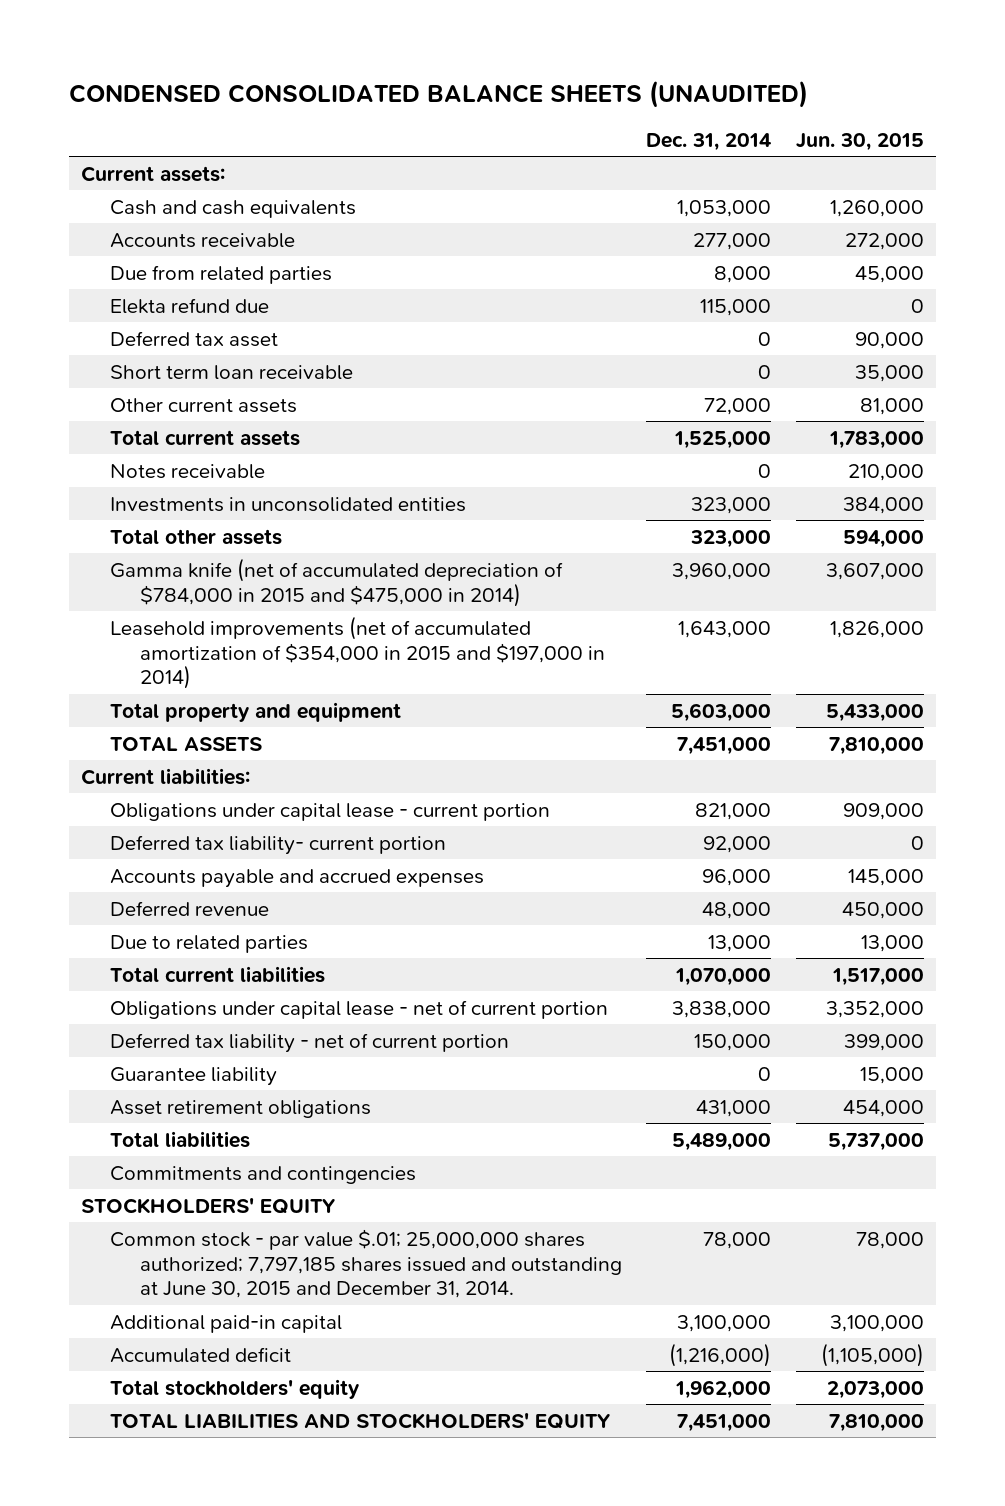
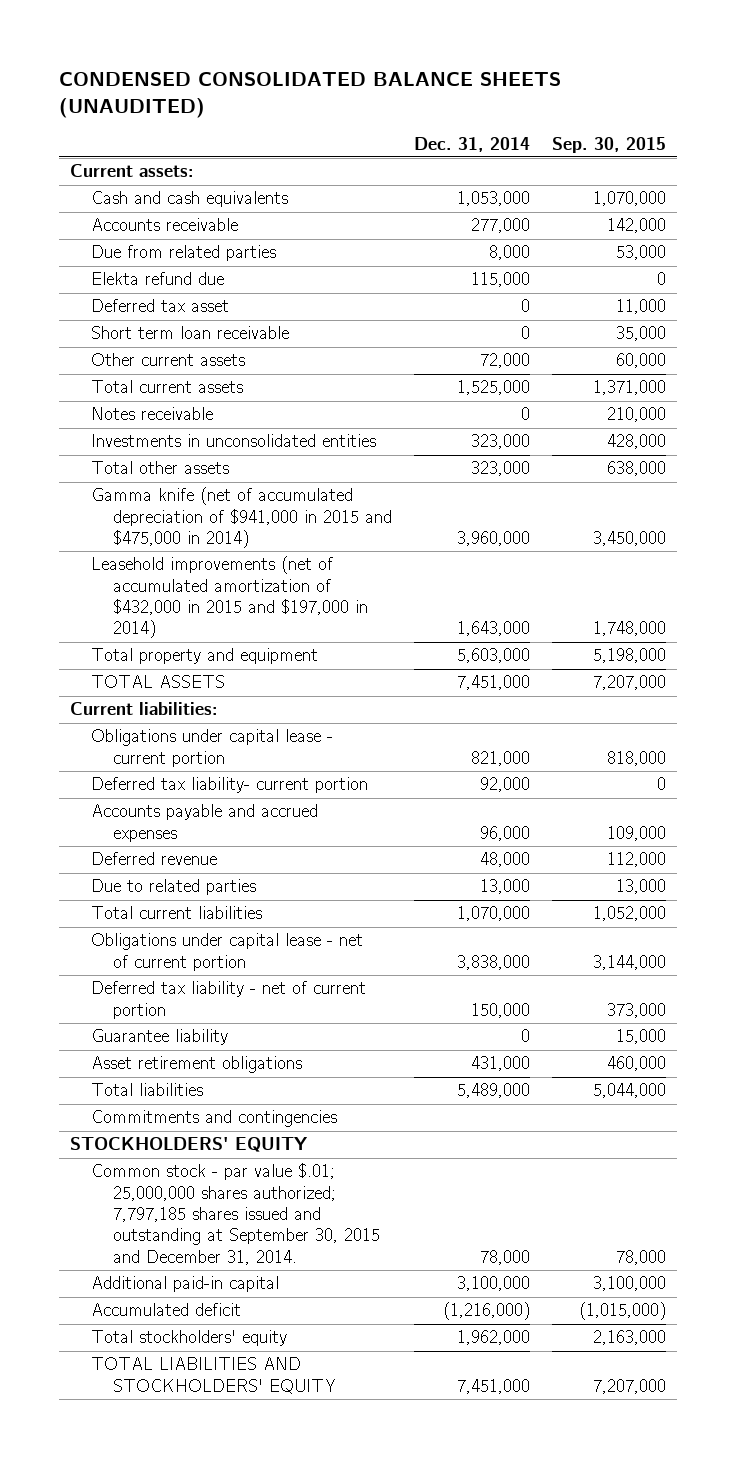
- | Dec. 31, 2014 | Jun. 30, 2015
+ | Dec. 31, 2014 | Sep. 30, 2015
- Gamma knife (net of accumulated depreciation of $784,000 in 2015 and $475,000 in 2014) | 3,960,000 | 3,607,000
- Leasehold improvements (net of accumulated amortization of $354,000 in 2015 and $197,000 in 2014) | 1,643,000 | 1,826,000
+ Gamma knife (net of accumulated depreciation of $941,000 in 2015 and $475,000 in 2014) | 3,960,000 | 3,450,000
+ Leasehold improvements (net of accumulated amortization of $432,000 in 2015 and $197,000 in 2014) | 1,643,000 | 1,748,000
- Common stock - par value $.01; 25,000,000 shares authorized; 7,797,185 shares issued and outstanding at June 30, 2015 and December 31, 2014. | 78,000 | 78,000
+ Common stock - par value $.01; 25,000,000 shares authorized; 7,797,185 shares issued and outstanding at September 30, 2015 and December 31, 2014. | 78,000 | 78,000

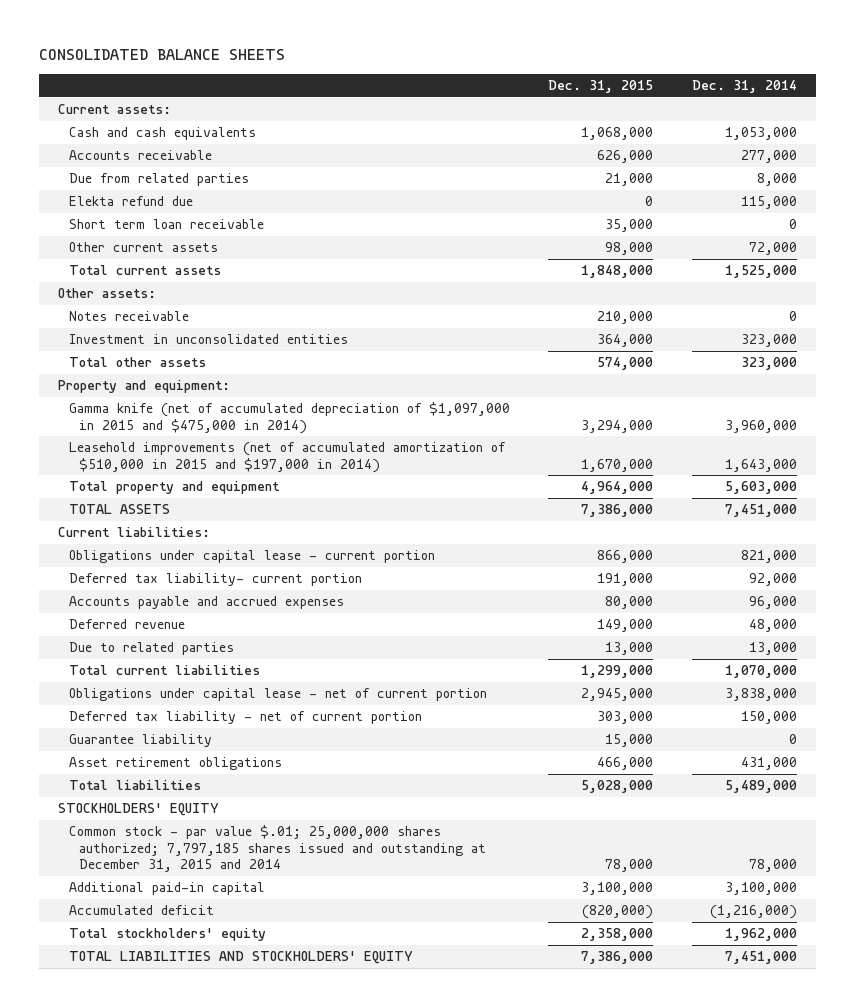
- CONDENSED CONSOLIDATED BALANCE SHEETS (UNAUDITED)
+ CONSOLIDATED BALANCE SHEETS
- | Dec. 31, 2014 | Sep. 30, 2015
+ | Dec. 31, 2015 | Dec. 31, 2014
- Deferred tax asset | 0 | 11,000
+ Other assets:
- Investments in unconsolidated entities | 323,000 | 428,000
+ Investment in unconsolidated entities | 364,000 | 323,000
- Gamma knife (net of accumulated depreciation of $941,000 in 2015 and $475,000 in 2014) | 3,960,000 | 3,450,000
- Leasehold improvements (net of accumulated amortization of $432,000 in 2015 and $197,000 in 2014) | 1,643,000 | 1,748,000
+ Property and equipment:
+ Gamma knife (net of accumulated depreciation of $1,097,000 in 2015 and $475,000 in 2014) | 3,294,000 | 3,960,000
+ Leasehold improvements (net of accumulated amortization of $510,000 in 2015 and $197,000 in 2014) | 1,670,000 | 1,643,000
- Commitments and contingencies
- Common stock - par value $.01; 25,000,000 shares authorized; 7,797,185 shares issued and outstanding at September 30, 2015 and December 31, 2014. | 78,000 | 78,000
+ Common stock - par value $.01; 25,000,000 shares authorized; 7,797,185 shares issued and outstanding at December 31, 2015 and 2014 | 78,000 | 78,000

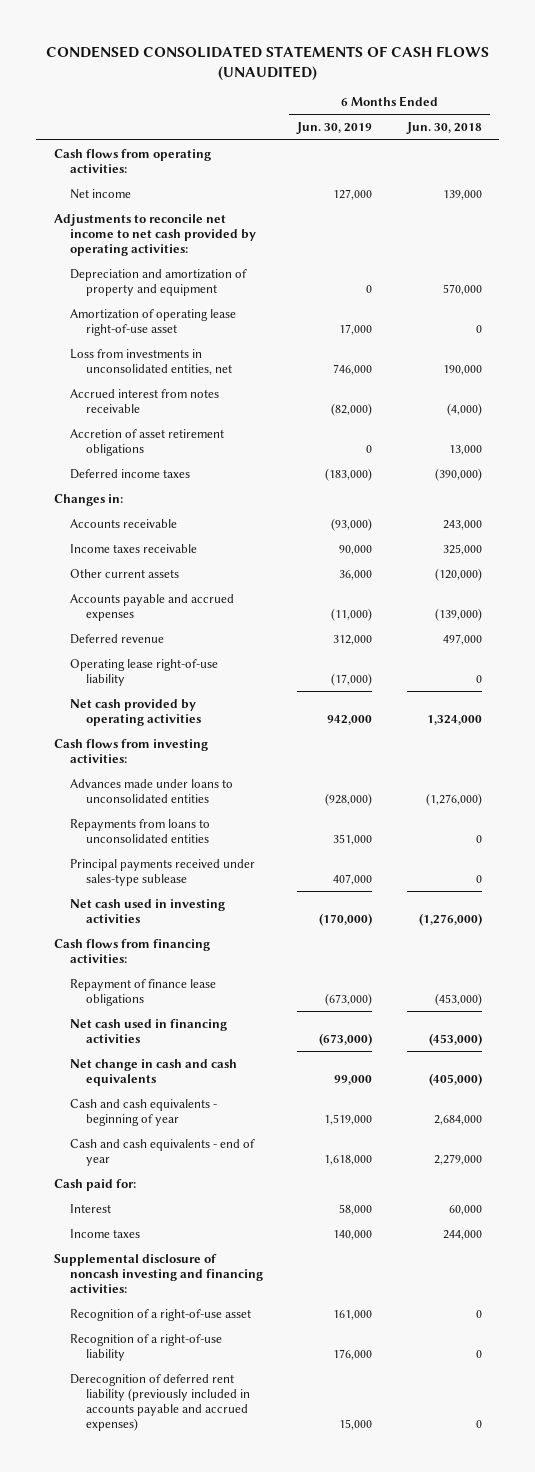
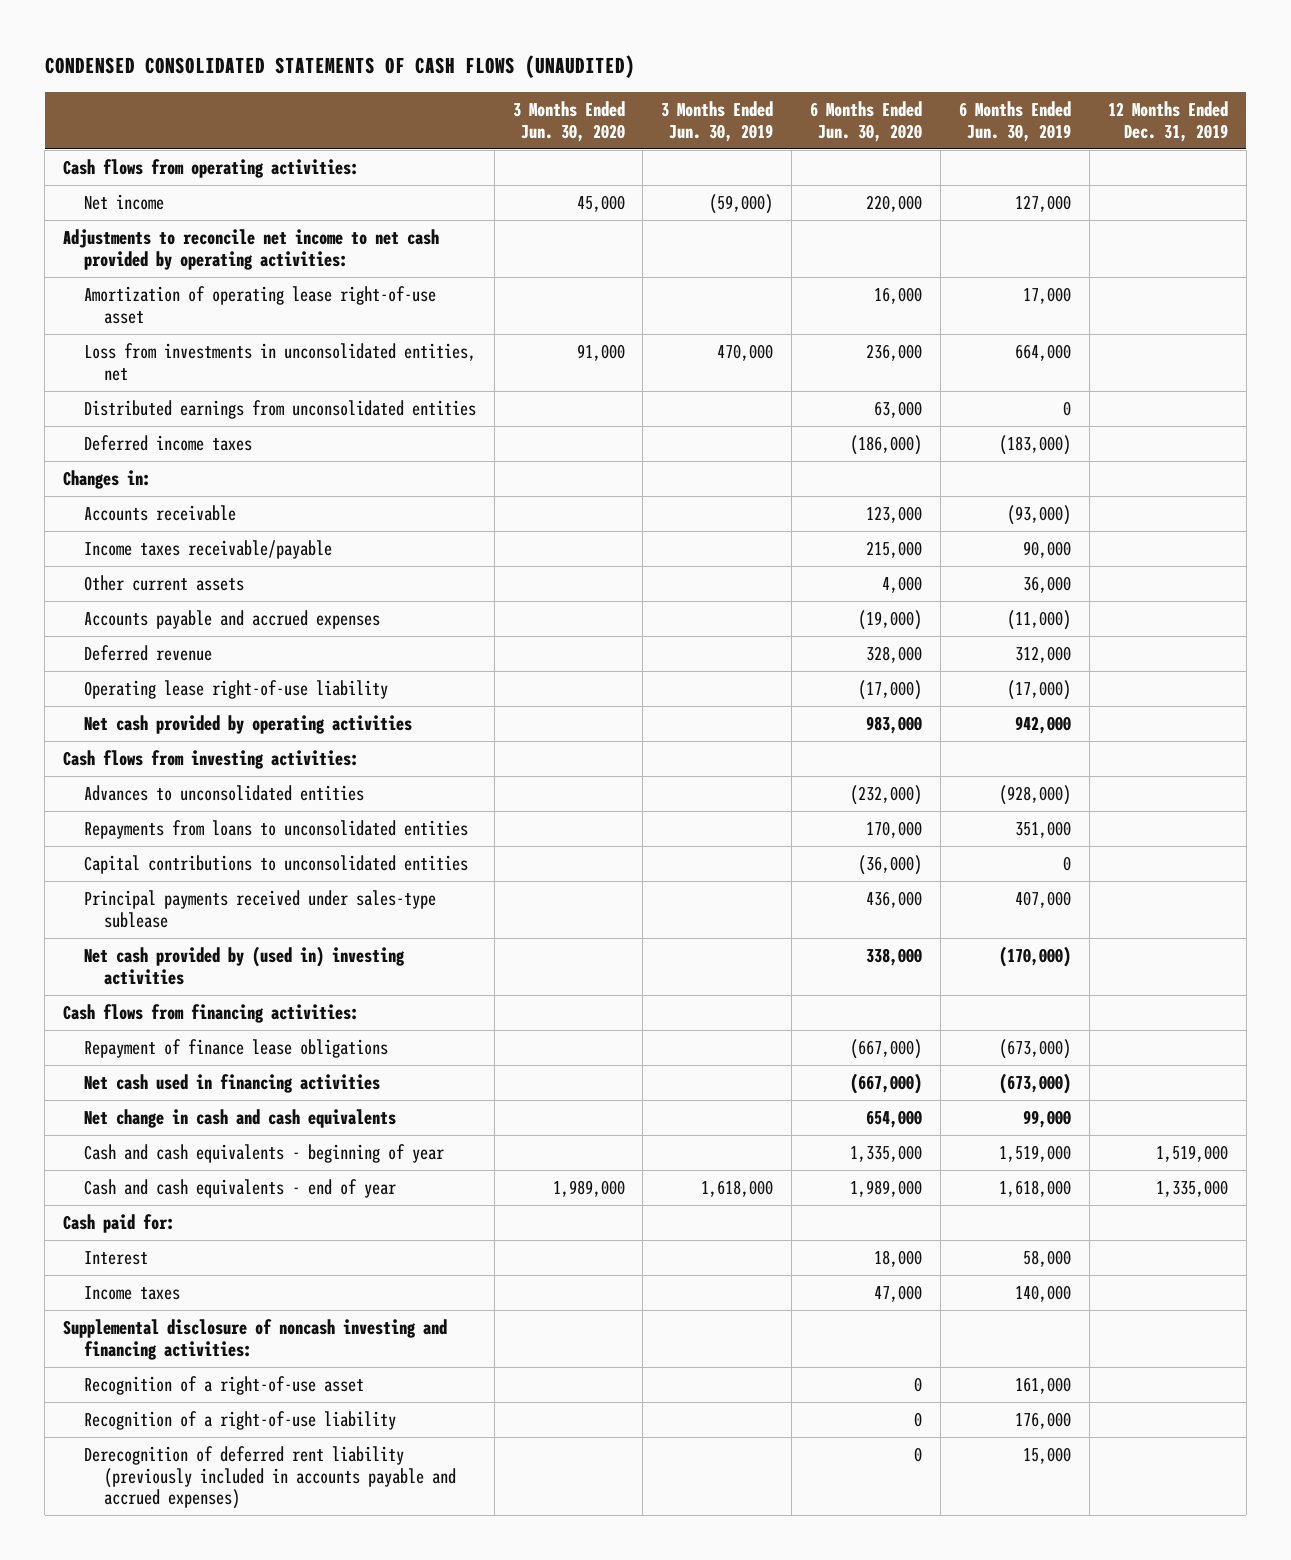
- | 6 Months Ended Jun. 30, 2019 | 6 Months Ended Jun. 30, 2018
+ | 3 Months Ended Jun. 30, 2020 | 3 Months Ended Jun. 30, 2019 | 6 Months Ended Jun. 30, 2020 | 6 Months Ended Jun. 30, 2019 | 12 Months Ended Dec. 31, 2019
- Depreciation and amortization of property and equipment | 0 | 570,000
- Loss from investments in unconsolidated entities, net | 746,000 | 190,000
- Accrued interest from notes receivable | (82,000) | (4,000)
- Accretion of asset retirement obligations | 0 | 13,000
+ Loss from investments in unconsolidated entities, net | 91,000 | 470,000 | 236,000 | 664,000 |
+ Distributed earnings from unconsolidated entities | | | 63,000 | 0 |
- Income taxes receivable | 90,000 | 325,000
+ Income taxes receivable/payable | | | 215,000 | 90,000 |
- Advances made under loans to unconsolidated entities | (928,000) | (1,276,000)
+ Advances to unconsolidated entities | | | (232,000) | (928,000) |
+ Capital contributions to unconsolidated entities | | | (36,000) | 0 |
- Net cash used in investing activities | (170,000) | (1,276,000)
+ Net cash provided by (used in) investing activities | | | 338,000 | (170,000) |

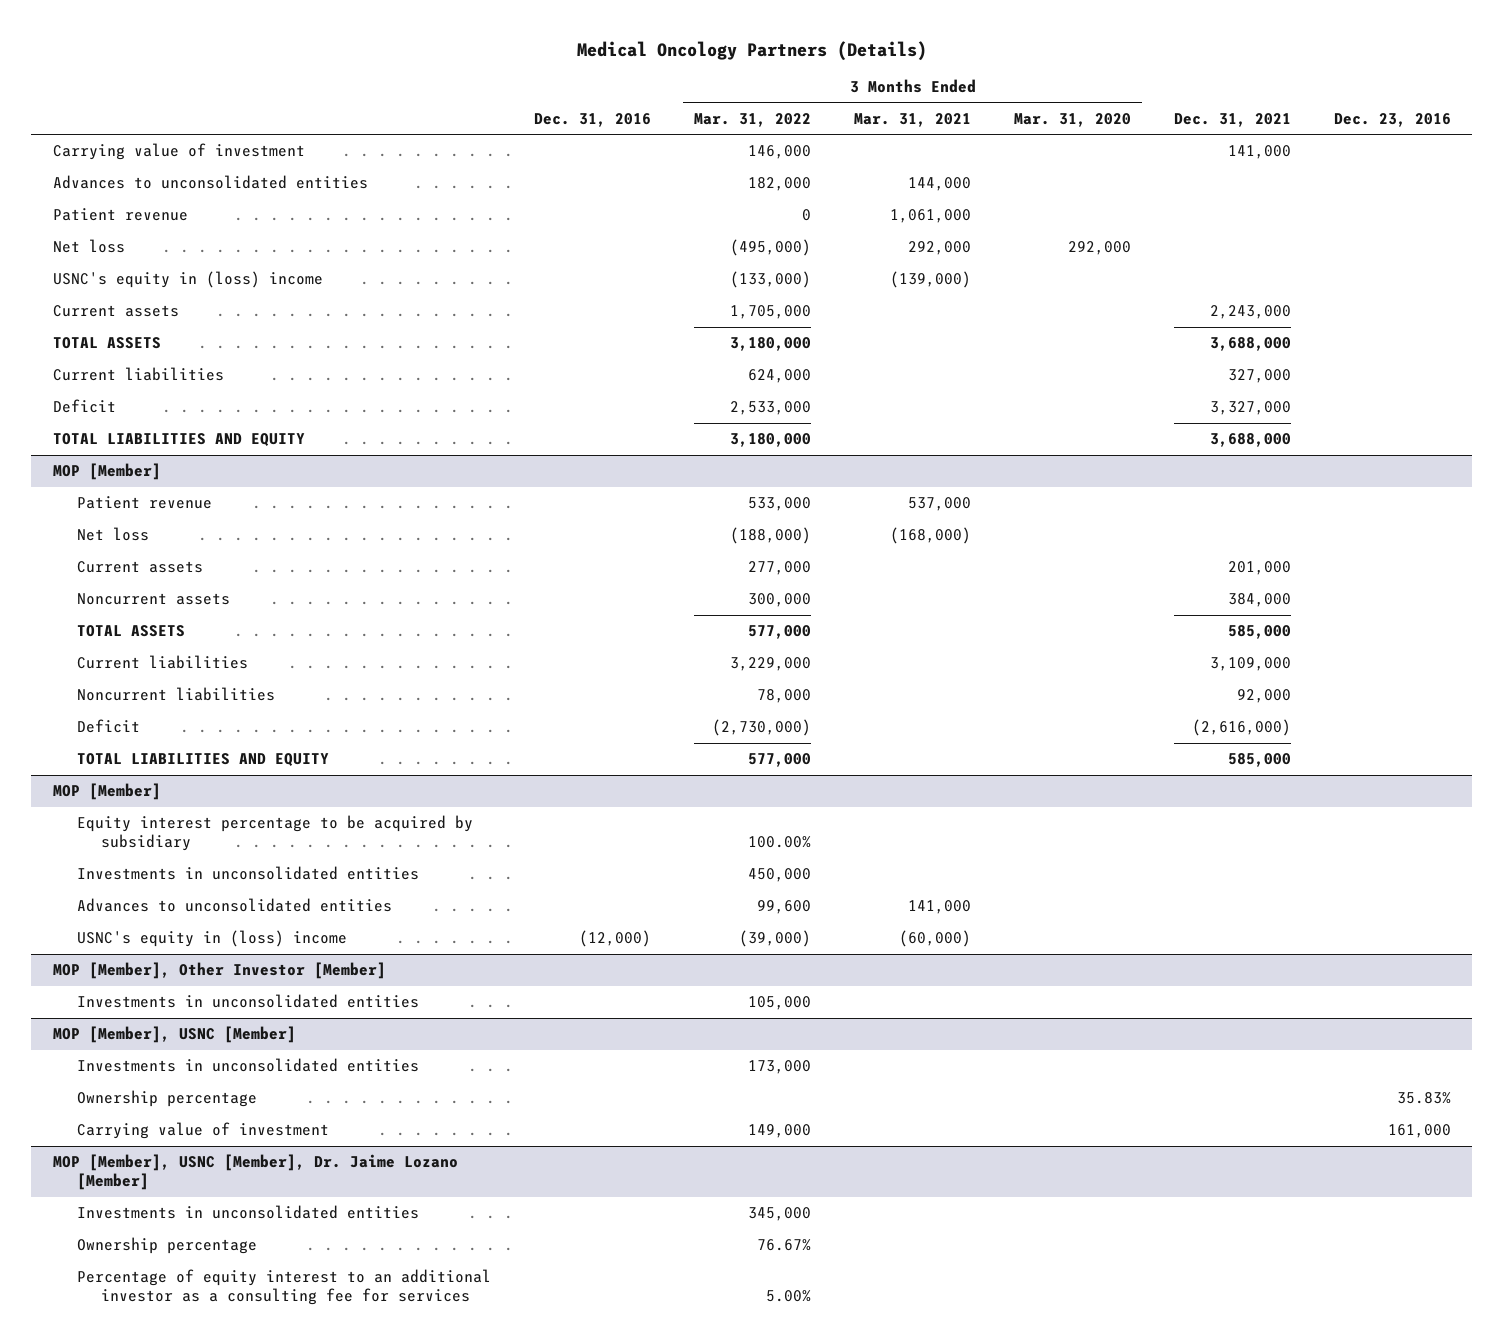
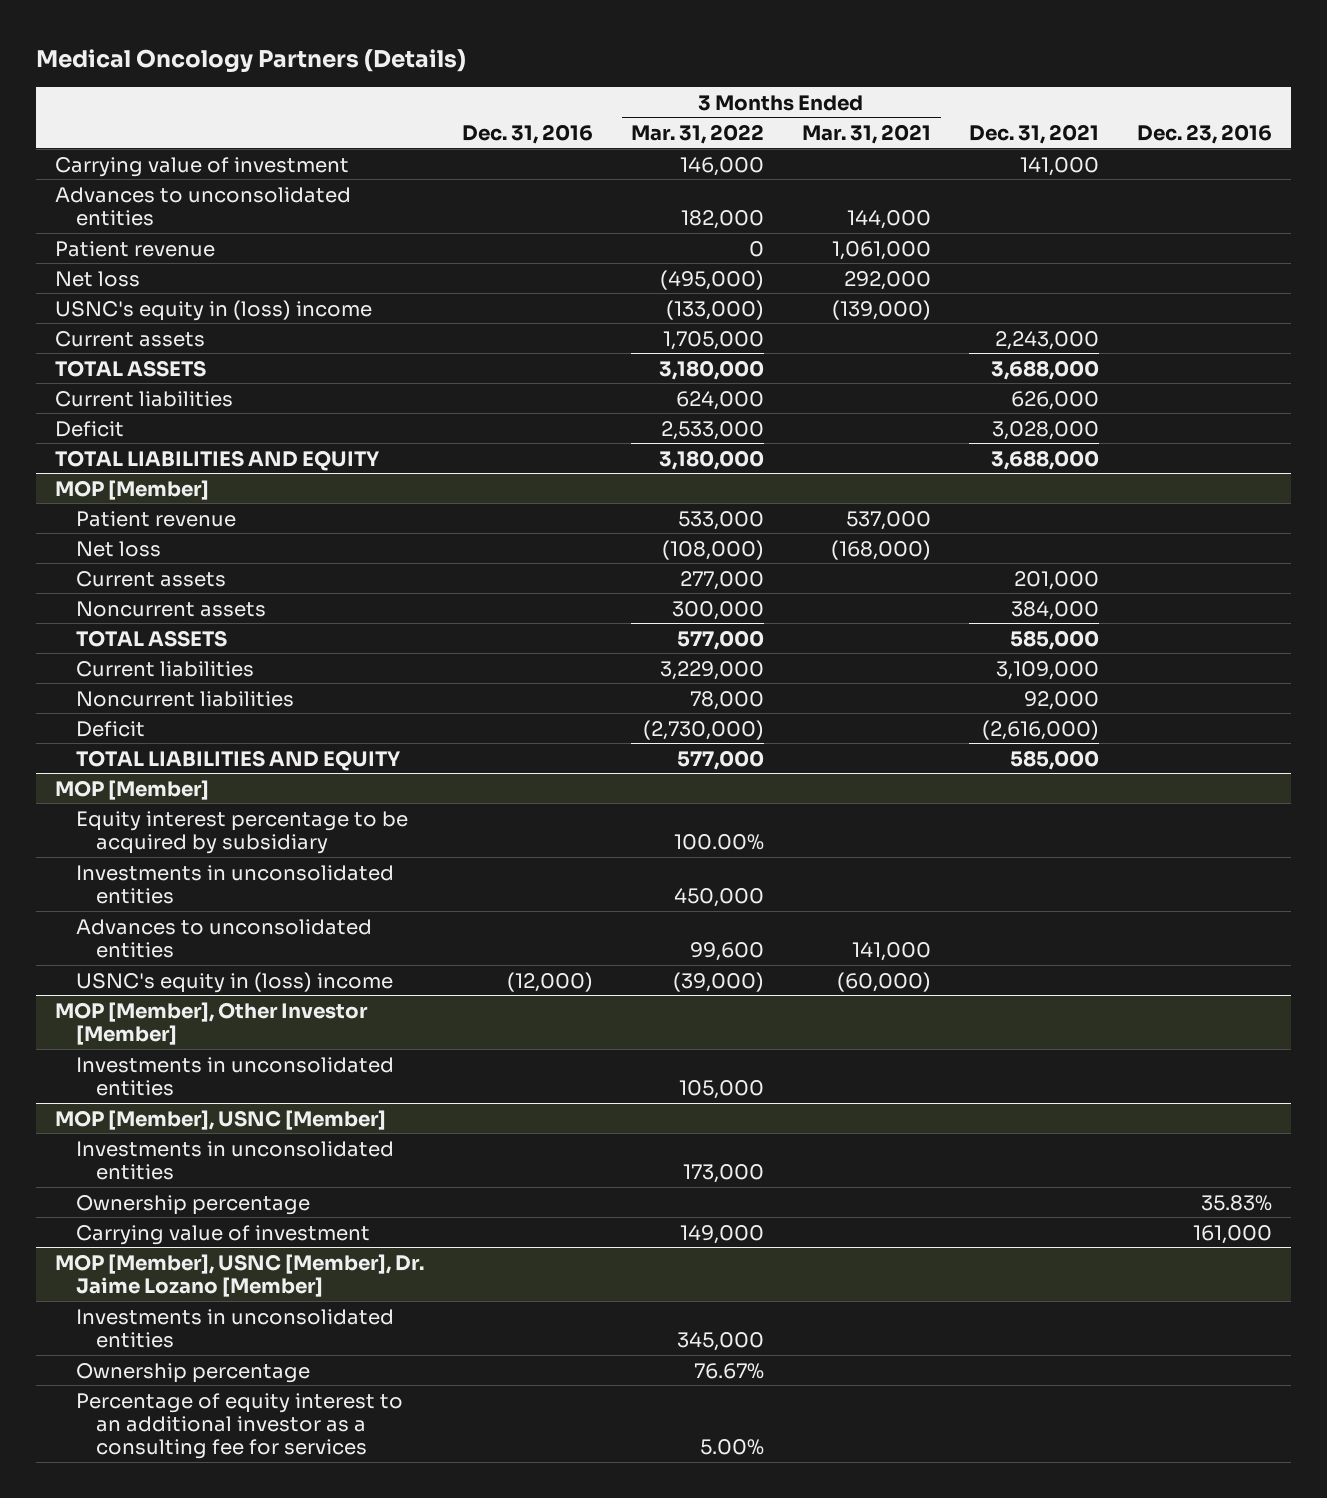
- | Dec. 31, 2016 | 3 Months Ended Mar. 31, 2022 | 3 Months Ended Mar. 31, 2021 | 3 Months Ended Mar. 31, 2020 | Dec. 31, 2021 | Dec. 23, 2016
+ | Dec. 31, 2016 | 3 Months Ended Mar. 31, 2022 | 3 Months Ended Mar. 31, 2021 | Dec. 31, 2021 | Dec. 23, 2016
- Current liabilities | | 624,000 | | | 327,000 |
- Deficit | | 2,533,000 | | | 3,327,000 |
+ Current liabilities | | 624,000 | | 626,000 |
+ Deficit | | 2,533,000 | | 3,028,000 |
@ MOP [Member]
- Net loss | | (188,000) | (168,000) | | |
+ Net loss | | (108,000) | (168,000) | |

